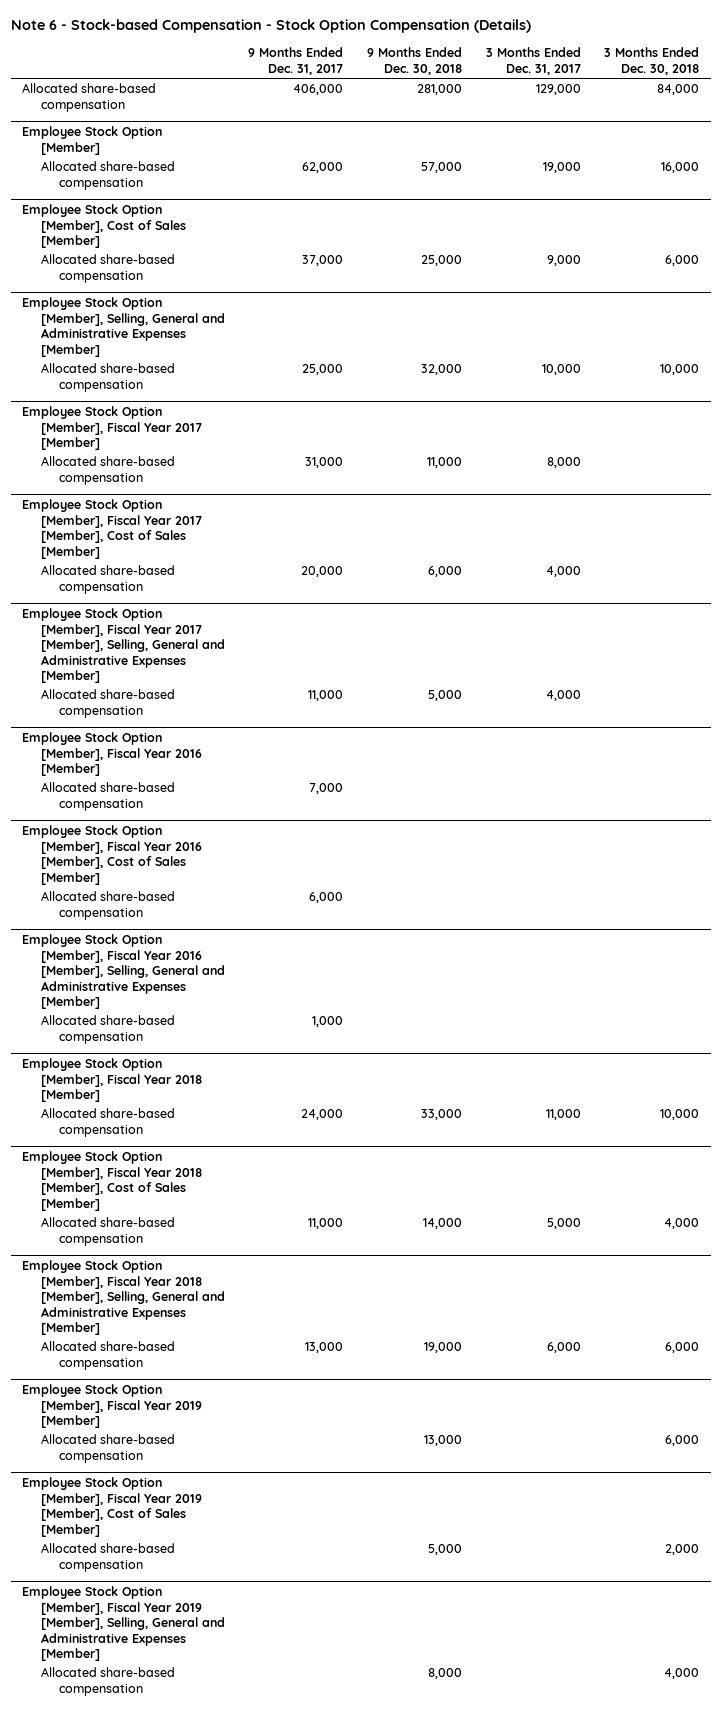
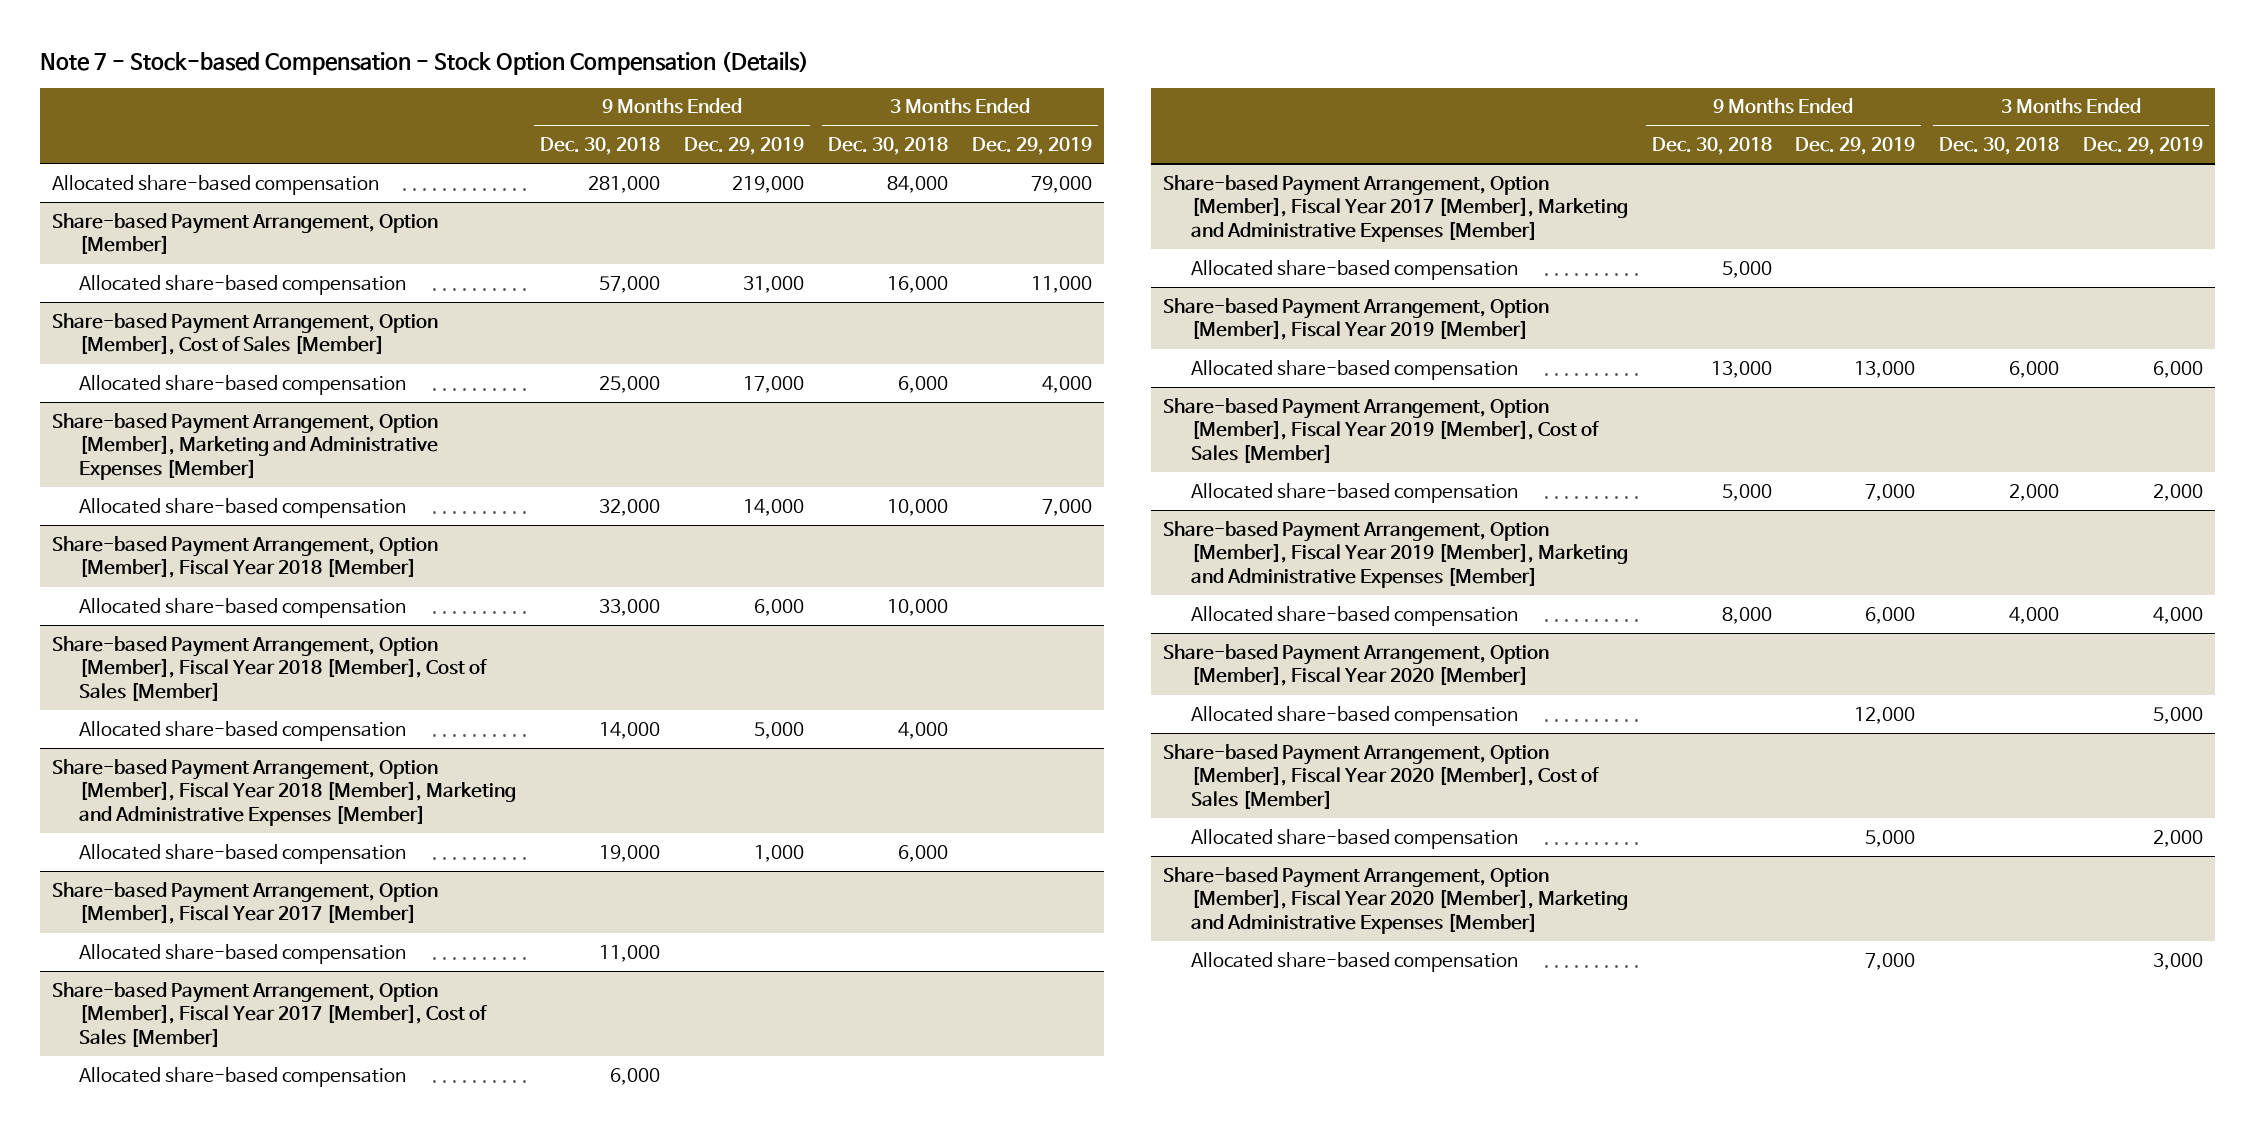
- Note 6 - Stock-based Compensation - Stock Option Compensation (Details)
+ Note 7 - Stock-based Compensation - Stock Option Compensation (Details)
- | 9 Months Ended Dec. 31, 2017 | 9 Months Ended Dec. 30, 2018 | 3 Months Ended Dec. 31, 2017 | 3 Months Ended Dec. 30, 2018
+ | 9 Months Ended Dec. 30, 2018 | 9 Months Ended Dec. 29, 2019 | 3 Months Ended Dec. 30, 2018 | 3 Months Ended Dec. 29, 2019
- Employee Stock Option [Member]
+ Share-based Payment Arrangement, Option [Member]
- Employee Stock Option [Member], Cost of Sales [Member]
+ Share-based Payment Arrangement, Option [Member], Cost of Sales [Member]
- Employee Stock Option [Member], Selling, General and Administrative Expenses [Member]
+ Share-based Payment Arrangement, Option [Member], Marketing and Administrative Expenses [Member]
- Employee Stock Option [Member], Fiscal Year 2017 [Member]
- Allocated share-based compensation | 31,000 | 11,000 | 8,000 |
- Employee Stock Option [Member], Fiscal Year 2017 [Member], Cost of Sales [Member]
- Allocated share-based compensation | 20,000 | 6,000 | 4,000 |
- Employee Stock Option [Member], Fiscal Year 2017 [Member], Selling, General and Administrative Expenses [Member]
- Allocated share-based compensation | 11,000 | 5,000 | 4,000 |
- Employee Stock Option [Member], Fiscal Year 2016 [Member]
- Allocated share-based compensation | 7,000 | | |
- Employee Stock Option [Member], Fiscal Year 2016 [Member], Cost of Sales [Member]
- Allocated share-based compensation | 6,000 | | |
- Employee Stock Option [Member], Fiscal Year 2016 [Member], Selling, General and Administrative Expenses [Member]
- Allocated share-based compensation | 1,000 | | |
- Employee Stock Option [Member], Fiscal Year 2018 [Member]
+ Share-based Payment Arrangement, Option [Member], Fiscal Year 2018 [Member]
- Employee Stock Option [Member], Fiscal Year 2018 [Member], Cost of Sales [Member]
+ Share-based Payment Arrangement, Option [Member], Fiscal Year 2018 [Member], Cost of Sales [Member]
- Employee Stock Option [Member], Fiscal Year 2018 [Member], Selling, General and Administrative Expenses [Member]
+ Share-based Payment Arrangement, Option [Member], Fiscal Year 2018 [Member], Marketing and Administrative Expenses [Member]
- Employee Stock Option [Member], Fiscal Year 2019 [Member]
+ Share-based Payment Arrangement, Option [Member], Fiscal Year 2017 [Member]
+ Allocated share-based compensation | 11,000 | | |
+ Share-based Payment Arrangement, Option [Member], Fiscal Year 2017 [Member], Cost of Sales [Member]
+ Allocated share-based compensation | 6,000 | | |
+ Share-based Payment Arrangement, Option [Member], Fiscal Year 2017 [Member], Marketing and Administrative Expenses [Member]
+ Allocated share-based compensation | 5,000 | | |
+ Share-based Payment Arrangement, Option [Member], Fiscal Year 2019 [Member]
- Employee Stock Option [Member], Fiscal Year 2019 [Member], Cost of Sales [Member]
+ Share-based Payment Arrangement, Option [Member], Fiscal Year 2019 [Member], Cost of Sales [Member]
- Employee Stock Option [Member], Fiscal Year 2019 [Member], Selling, General and Administrative Expenses [Member]
+ Share-based Payment Arrangement, Option [Member], Fiscal Year 2019 [Member], Marketing and Administrative Expenses [Member]
+ Share-based Payment Arrangement, Option [Member], Fiscal Year 2020 [Member]
+ Allocated share-based compensation | | 12,000 | | 5,000
+ Share-based Payment Arrangement, Option [Member], Fiscal Year 2020 [Member], Cost of Sales [Member]
+ Allocated share-based compensation | | 5,000 | | 2,000
+ Share-based Payment Arrangement, Option [Member], Fiscal Year 2020 [Member], Marketing and Administrative Expenses [Member]
+ Allocated share-based compensation | | 7,000 | | 3,000

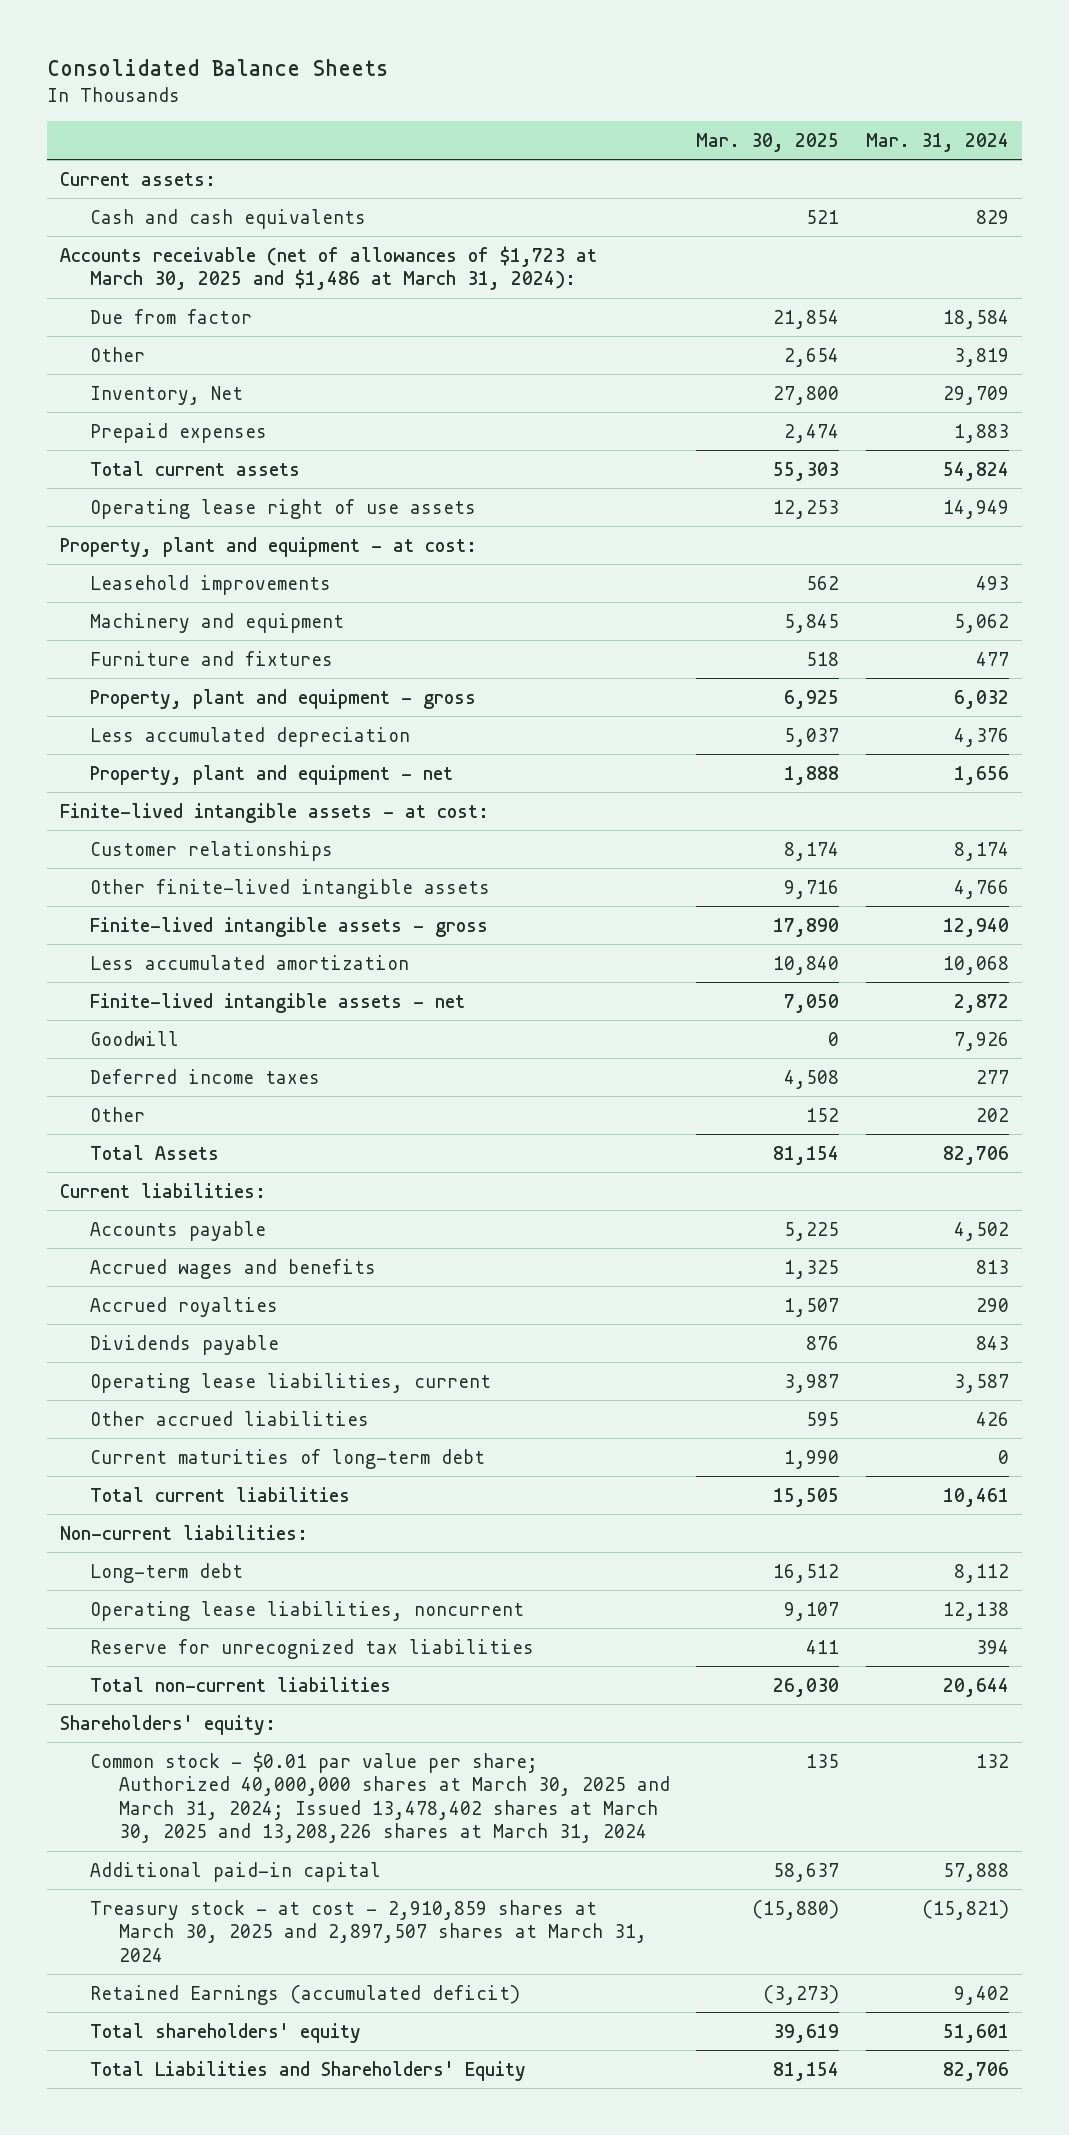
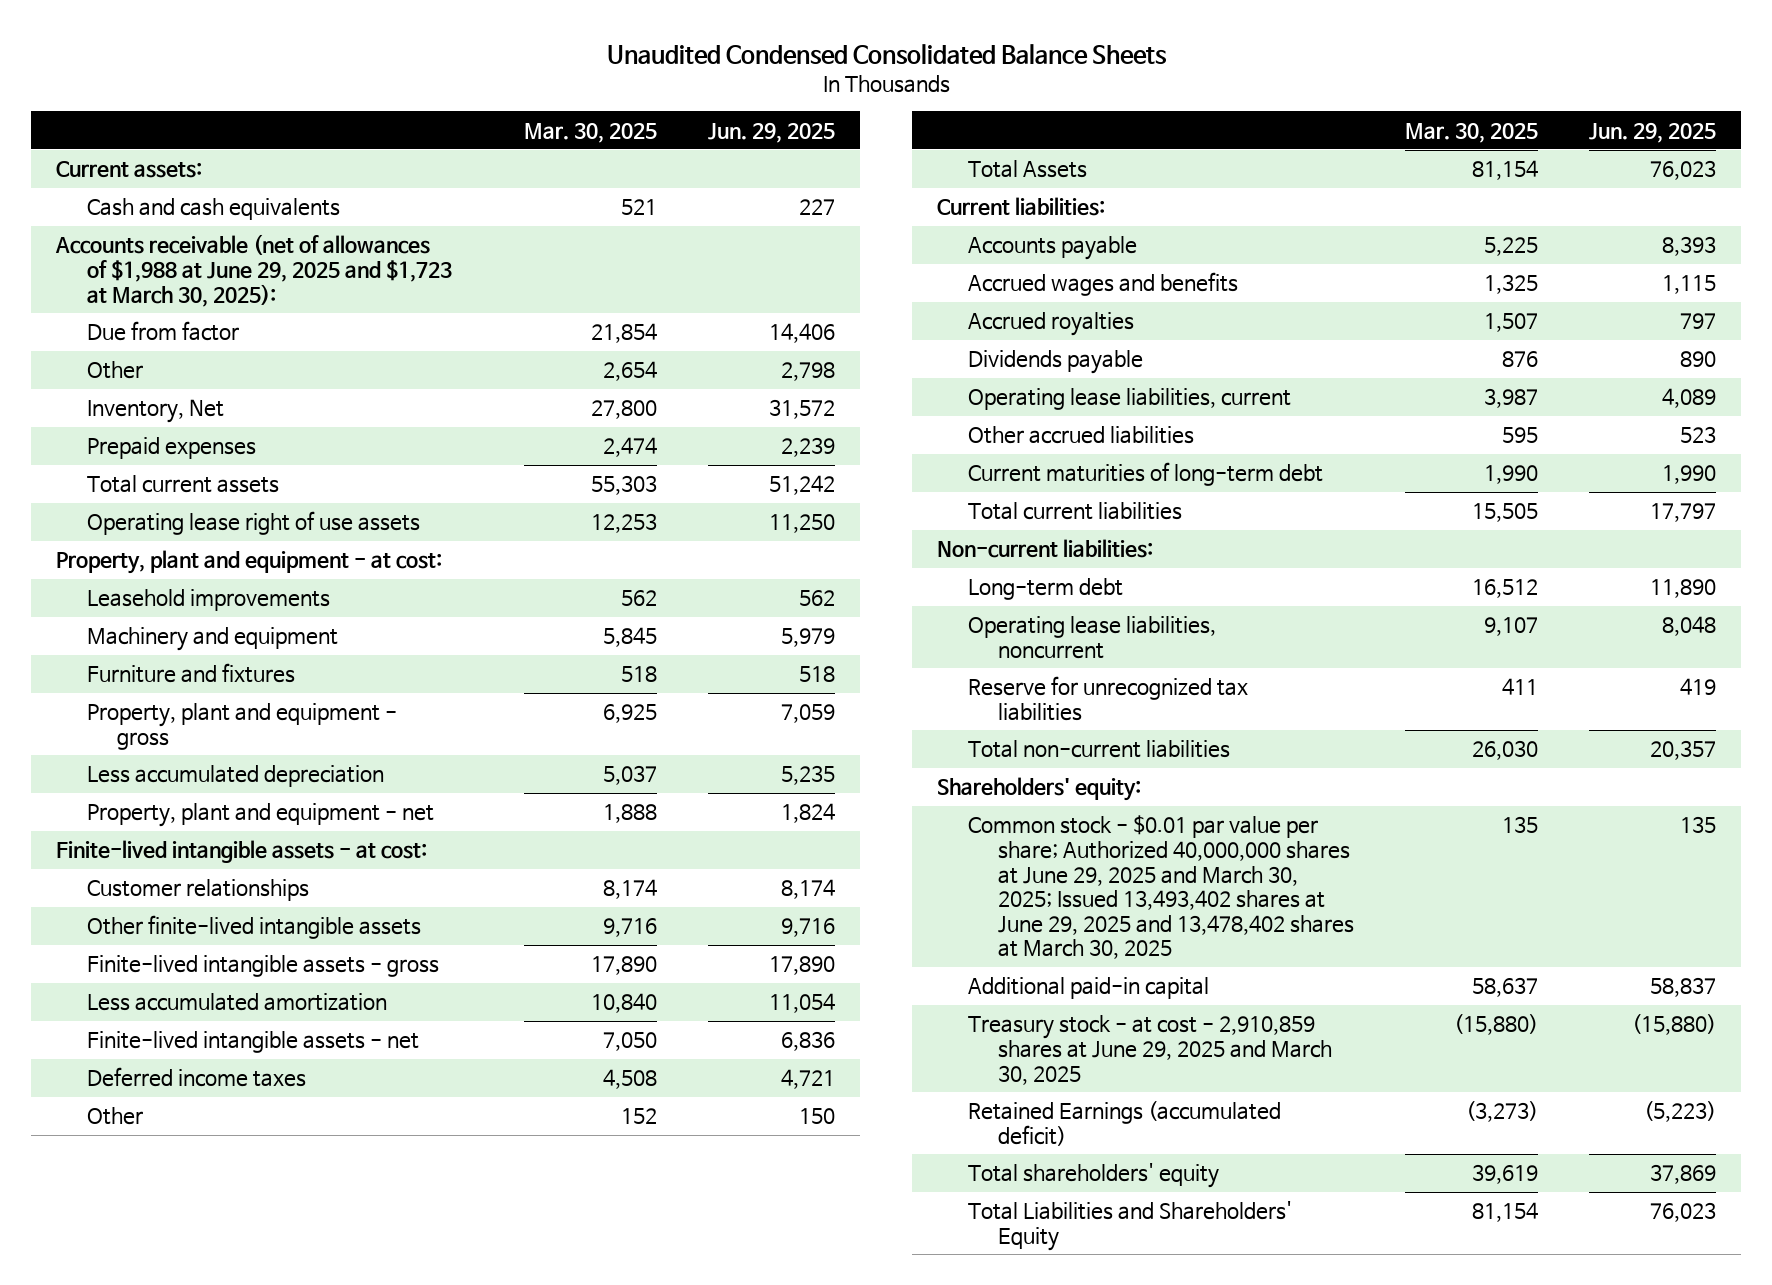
- Consolidated Balance Sheets
+ Unaudited Condensed Consolidated Balance Sheets
- | Mar. 30, 2025 | Mar. 31, 2024
+ | Mar. 30, 2025 | Jun. 29, 2025
- Accounts receivable (net of allowances of $1,723 at March 30, 2025 and $1,486 at March 31, 2024):
+ Accounts receivable (net of allowances of $1,988 at June 29, 2025 and $1,723 at March 30, 2025):
- Goodwill | 0 | 7,926
- Common stock - $0.01 par value per share; Authorized 40,000,000 shares at March 30, 2025 and March 31, 2024; Issued 13,478,402 shares at March 30, 2025 and 13,208,226 shares at March 31, 2024 | 135 | 132
+ Common stock - $0.01 par value per share; Authorized 40,000,000 shares at June 29, 2025 and March 30, 2025; Issued 13,493,402 shares at June 29, 2025 and 13,478,402 shares at March 30, 2025 | 135 | 135
- Treasury stock - at cost - 2,910,859 shares at March 30, 2025 and 2,897,507 shares at March 31, 2024 | (15,880) | (15,821)
+ Treasury stock - at cost - 2,910,859 shares at June 29, 2025 and March 30, 2025 | (15,880) | (15,880)

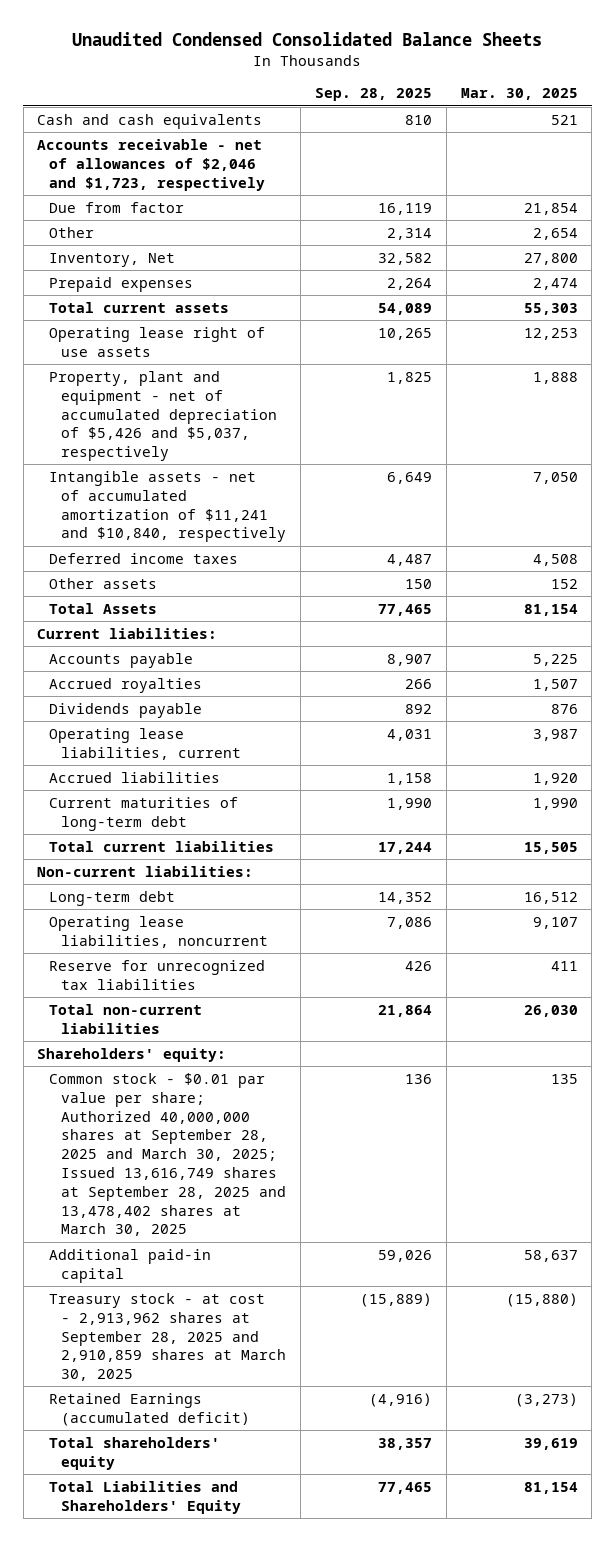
- | Mar. 30, 2025 | Jun. 29, 2025
+ | Sep. 28, 2025 | Mar. 30, 2025
- Current assets:
- Accounts receivable (net of allowances of $1,988 at June 29, 2025 and $1,723 at March 30, 2025):
+ Accounts receivable - net of allowances of $2,046 and $1,723, respectively
- Property, plant and equipment - at cost:
- Leasehold improvements | 562 | 562
- Machinery and equipment | 5,845 | 5,979
- Furniture and fixtures | 518 | 518
- Property, plant and equipment - gross | 6,925 | 7,059
- Less accumulated depreciation | 5,037 | 5,235
- Property, plant and equipment - net | 1,888 | 1,824
- Finite-lived intangible assets - at cost:
- Customer relationships | 8,174 | 8,174
- Other finite-lived intangible assets | 9,716 | 9,716
- Finite-lived intangible assets - gross | 17,890 | 17,890
- Less accumulated amortization | 10,840 | 11,054
- Finite-lived intangible assets - net | 7,050 | 6,836
+ Property, plant and equipment - net of accumulated depreciation of $5,426 and $5,037, respectively | 1,825 | 1,888
+ Intangible assets - net of accumulated amortization of $11,241 and $10,840, respectively | 6,649 | 7,050
- Other | 152 | 150
+ Other assets | 150 | 152
- Accrued wages and benefits | 1,325 | 1,115
- Other accrued liabilities | 595 | 523
+ Accrued liabilities | 1,158 | 1,920
- Common stock - $0.01 par value per share; Authorized 40,000,000 shares at June 29, 2025 and March 30, 2025; Issued 13,493,402 shares at June 29, 2025 and 13,478,402 shares at March 30, 2025 | 135 | 135
+ Common stock - $0.01 par value per share; Authorized 40,000,000 shares at September 28, 2025 and March 30, 2025; Issued 13,616,749 shares at September 28, 2025 and 13,478,402 shares at March 30, 2025 | 136 | 135
- Treasury stock - at cost - 2,910,859 shares at June 29, 2025 and March 30, 2025 | (15,880) | (15,880)
+ Treasury stock - at cost - 2,913,962 shares at September 28, 2025 and 2,910,859 shares at March 30, 2025 | (15,889) | (15,880)

